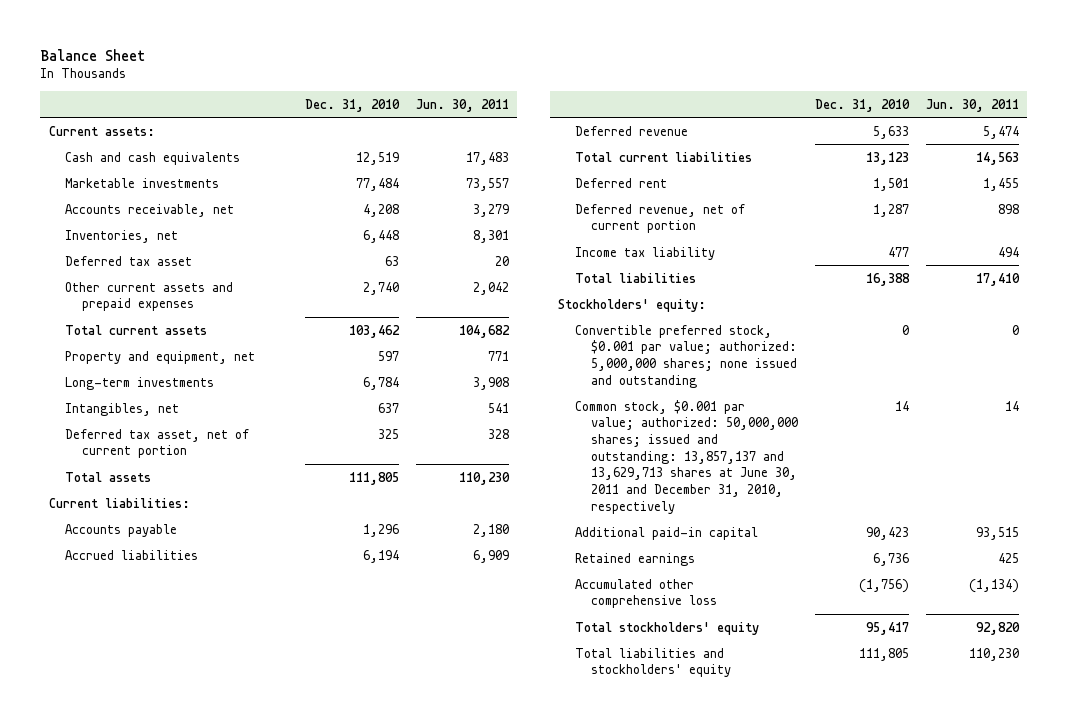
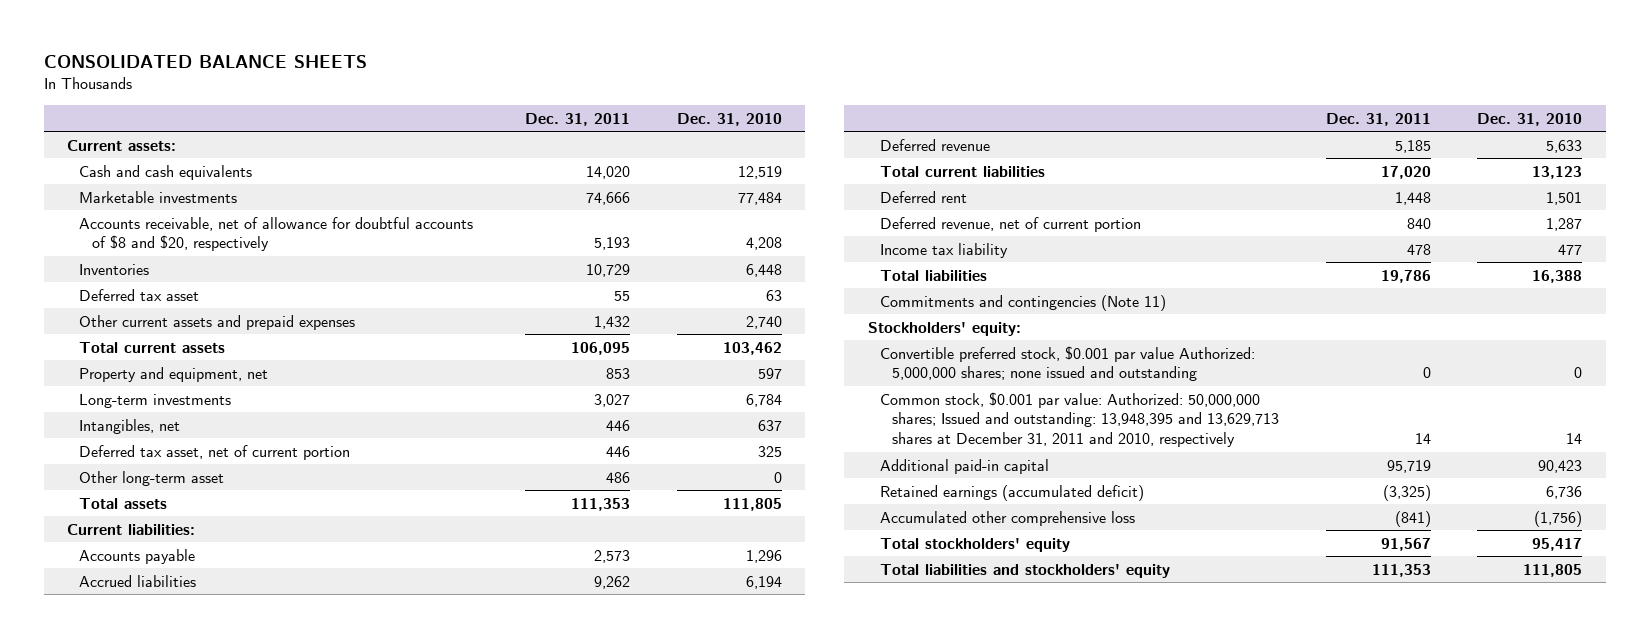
- Balance Sheet
+ CONSOLIDATED BALANCE SHEETS
- | Dec. 31, 2010 | Jun. 30, 2011
+ | Dec. 31, 2011 | Dec. 31, 2010
- Accounts receivable, net | 4,208 | 3,279
- Inventories, net | 6,448 | 8,301
+ Accounts receivable, net of allowance for doubtful accounts of $8 and $20, respectively | 5,193 | 4,208
+ Inventories | 10,729 | 6,448
+ Other long-term asset | 486 | 0
+ Commitments and contingencies (Note 11)
- Convertible preferred stock, $0.001 par value; authorized: 5,000,000 shares; none issued and outstanding | 0 | 0
- Common stock, $0.001 par value; authorized: 50,000,000 shares; issued and outstanding: 13,857,137 and 13,629,713 shares at June 30, 2011 and December 31, 2010, respectively | 14 | 14
+ Convertible preferred stock, $0.001 par value Authorized: 5,000,000 shares; none issued and outstanding | 0 | 0
+ Common stock, $0.001 par value: Authorized: 50,000,000 shares; Issued and outstanding: 13,948,395 and 13,629,713 shares at December 31, 2011 and 2010, respectively | 14 | 14
- Retained earnings | 6,736 | 425
+ Retained earnings (accumulated deficit) | (3,325) | 6,736

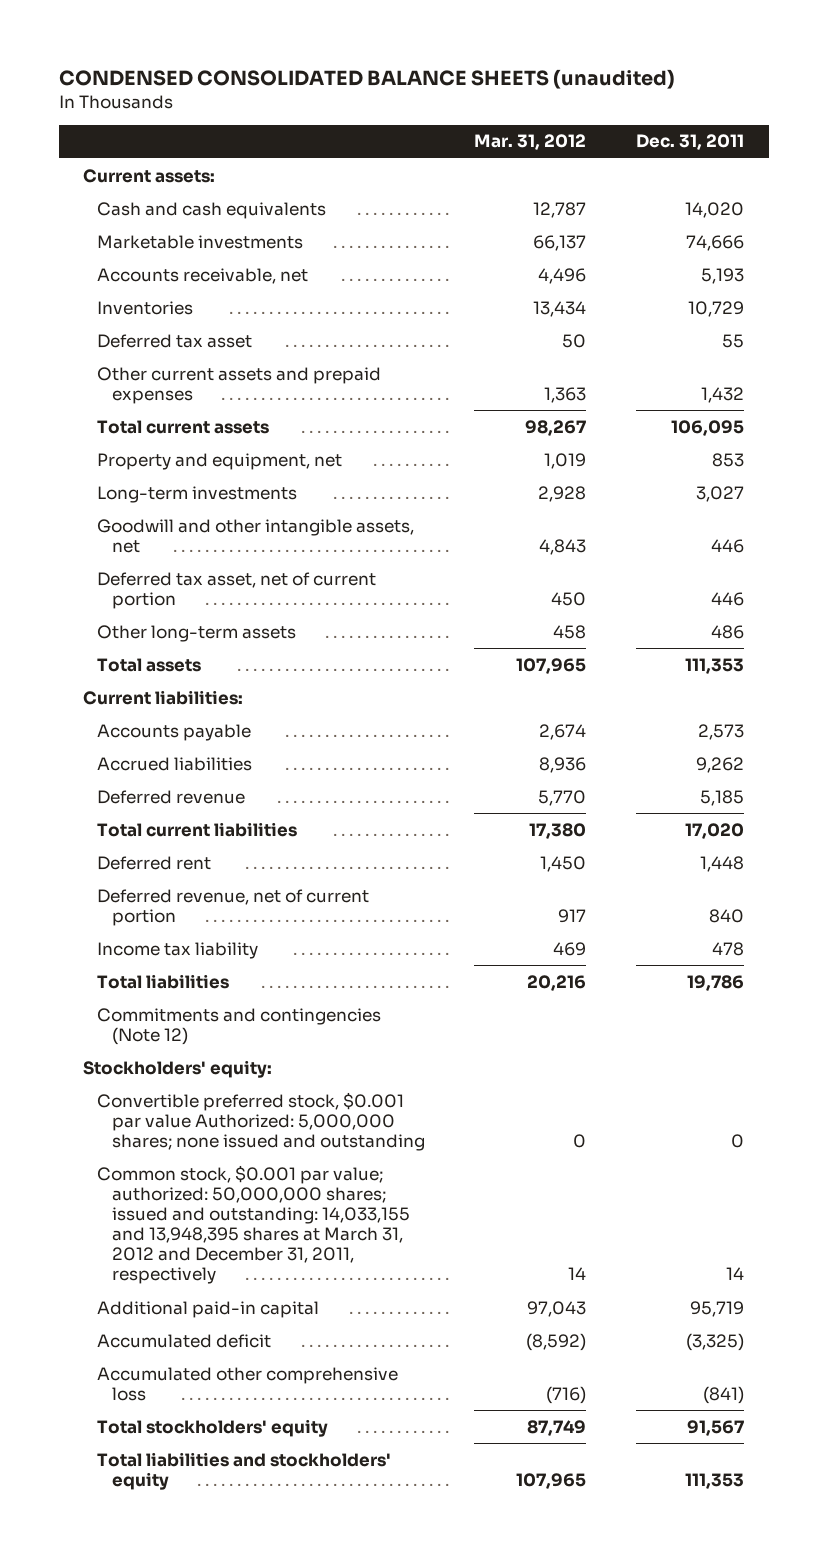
- CONSOLIDATED BALANCE SHEETS
+ CONDENSED CONSOLIDATED BALANCE SHEETS (unaudited)
- | Dec. 31, 2011 | Dec. 31, 2010
+ | Mar. 31, 2012 | Dec. 31, 2011
- Accounts receivable, net of allowance for doubtful accounts of $8 and $20, respectively | 5,193 | 4,208
+ Accounts receivable, net | 4,496 | 5,193
- Intangibles, net | 446 | 637
+ Goodwill and other intangible assets, net | 4,843 | 446
- Other long-term asset | 486 | 0
+ Other long-term assets | 458 | 486
- Commitments and contingencies (Note 11)
+ Commitments and contingencies (Note 12)
- Common stock, $0.001 par value: Authorized: 50,000,000 shares; Issued and outstanding: 13,948,395 and 13,629,713 shares at December 31, 2011 and 2010, respectively | 14 | 14
+ Common stock, $0.001 par value; authorized: 50,000,000 shares; issued and outstanding: 14,033,155 and 13,948,395 shares at March 31, 2012 and December 31, 2011, respectively | 14 | 14
- Retained earnings (accumulated deficit) | (3,325) | 6,736
+ Accumulated deficit | (8,592) | (3,325)

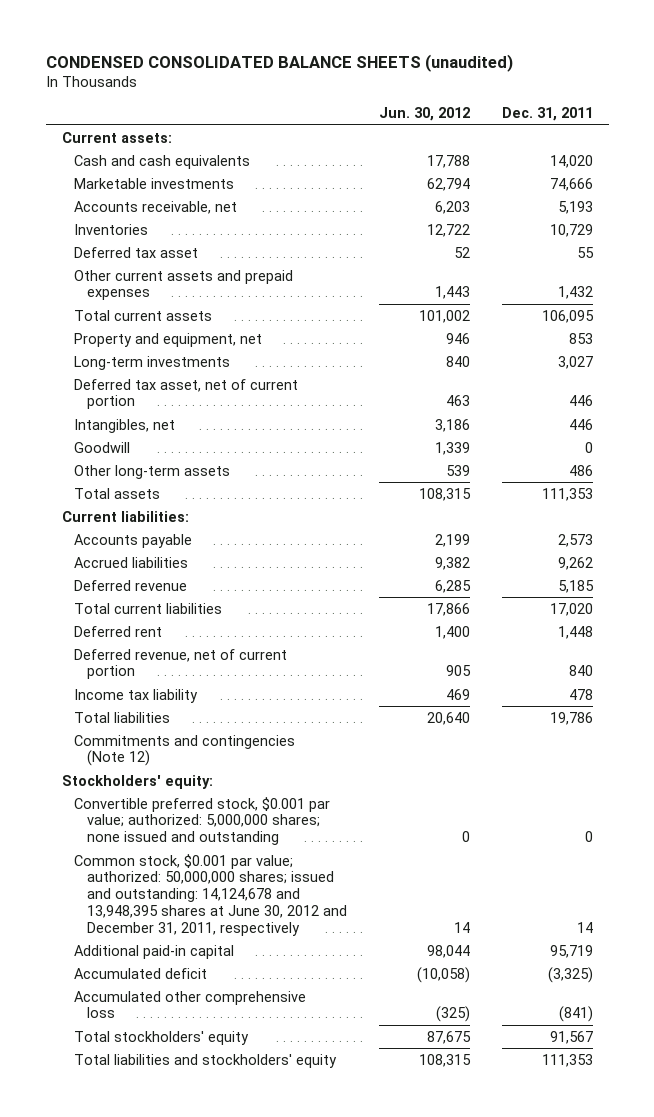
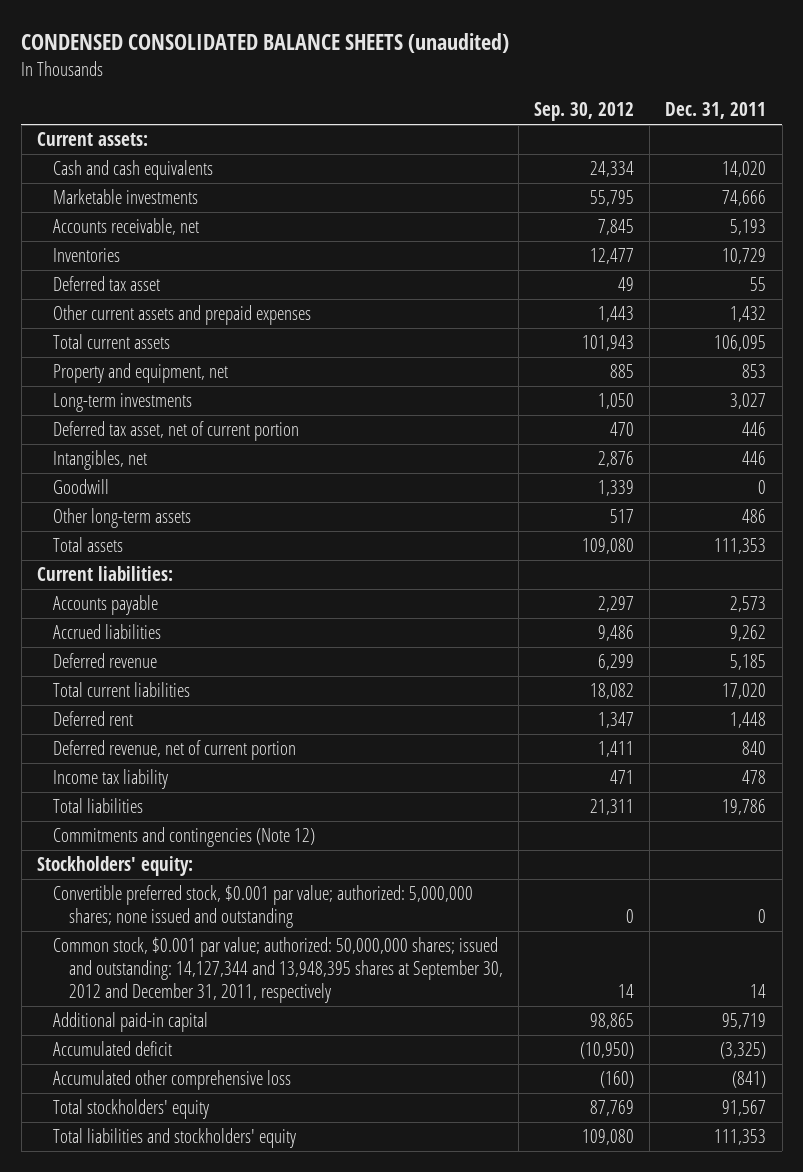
- | Jun. 30, 2012 | Dec. 31, 2011
+ | Sep. 30, 2012 | Dec. 31, 2011
- Common stock, $0.001 par value; authorized: 50,000,000 shares; issued and outstanding: 14,124,678 and 13,948,395 shares at June 30, 2012 and December 31, 2011, respectively | 14 | 14
+ Common stock, $0.001 par value; authorized: 50,000,000 shares; issued and outstanding: 14,127,344 and 13,948,395 shares at September 30, 2012 and December 31, 2011, respectively | 14 | 14

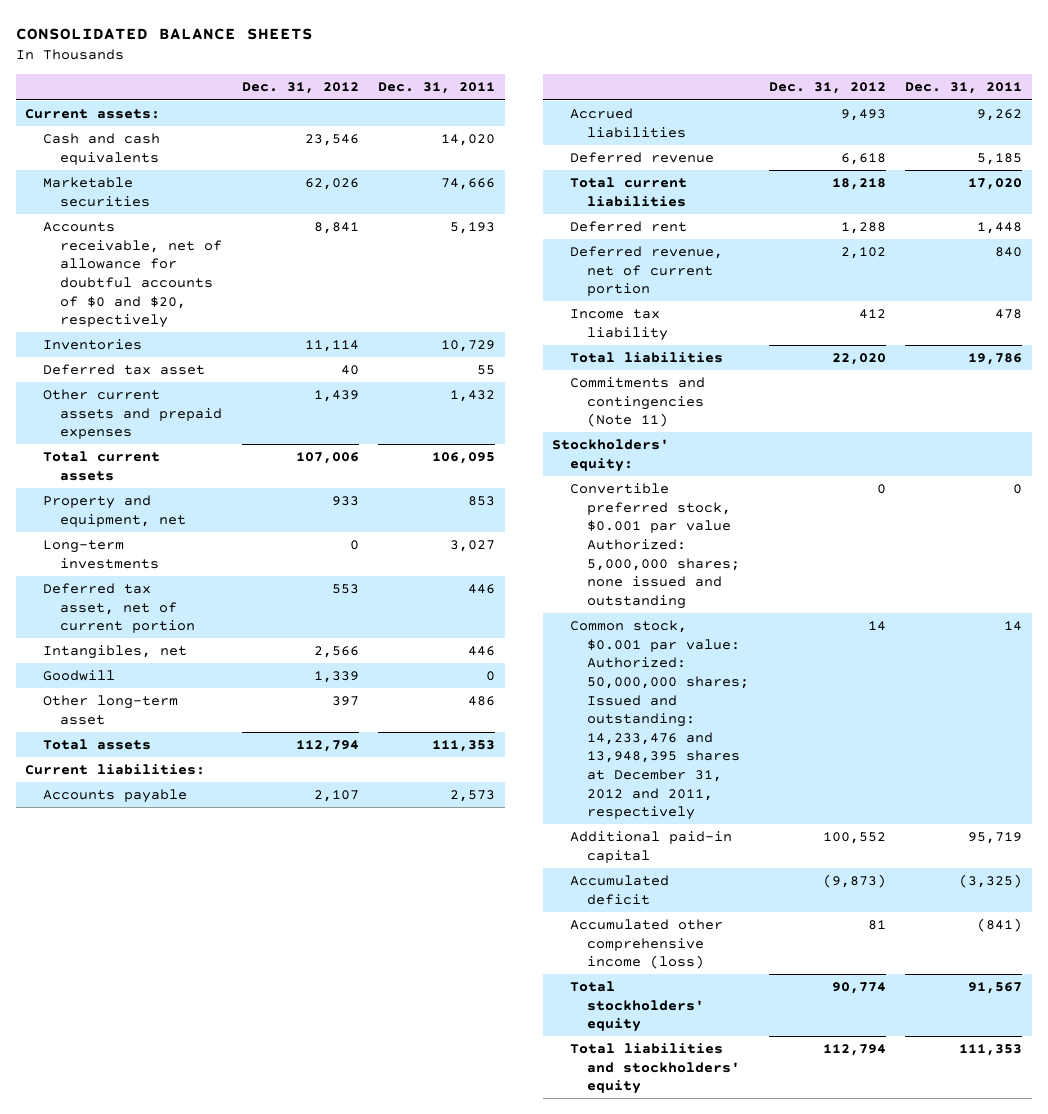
- CONDENSED CONSOLIDATED BALANCE SHEETS (unaudited)
+ CONSOLIDATED BALANCE SHEETS
- | Sep. 30, 2012 | Dec. 31, 2011
+ | Dec. 31, 2012 | Dec. 31, 2011
- Marketable investments | 55,795 | 74,666
- Accounts receivable, net | 7,845 | 5,193
+ Marketable securities | 62,026 | 74,666
+ Accounts receivable, net of allowance for doubtful accounts of $0 and $20, respectively | 8,841 | 5,193
- Other long-term assets | 517 | 486
+ Other long-term asset | 397 | 486
- Commitments and contingencies (Note 12)
+ Commitments and contingencies (Note 11)
- Convertible preferred stock, $0.001 par value; authorized: 5,000,000 shares; none issued and outstanding | 0 | 0
- Common stock, $0.001 par value; authorized: 50,000,000 shares; issued and outstanding: 14,127,344 and 13,948,395 shares at September 30, 2012 and December 31, 2011, respectively | 14 | 14
+ Convertible preferred stock, $0.001 par value Authorized: 5,000,000 shares; none issued and outstanding | 0 | 0
+ Common stock, $0.001 par value: Authorized: 50,000,000 shares; Issued and outstanding: 14,233,476 and 13,948,395 shares at December 31, 2012 and 2011, respectively | 14 | 14
- Accumulated other comprehensive loss | (160) | (841)
+ Accumulated other comprehensive income (loss) | 81 | (841)

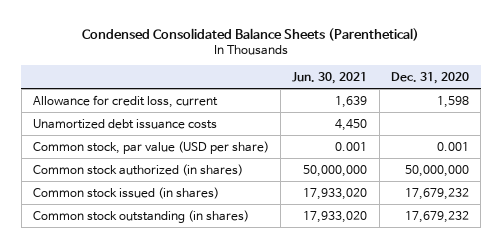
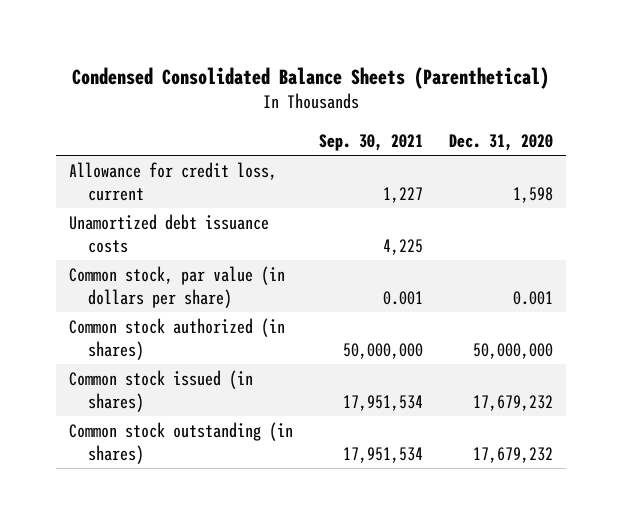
- | Jun. 30, 2021 | Dec. 31, 2020
+ | Sep. 30, 2021 | Dec. 31, 2020
- Common stock, par value (USD per share) | 0.001 | 0.001
+ Common stock, par value (in dollars per share) | 0.001 | 0.001

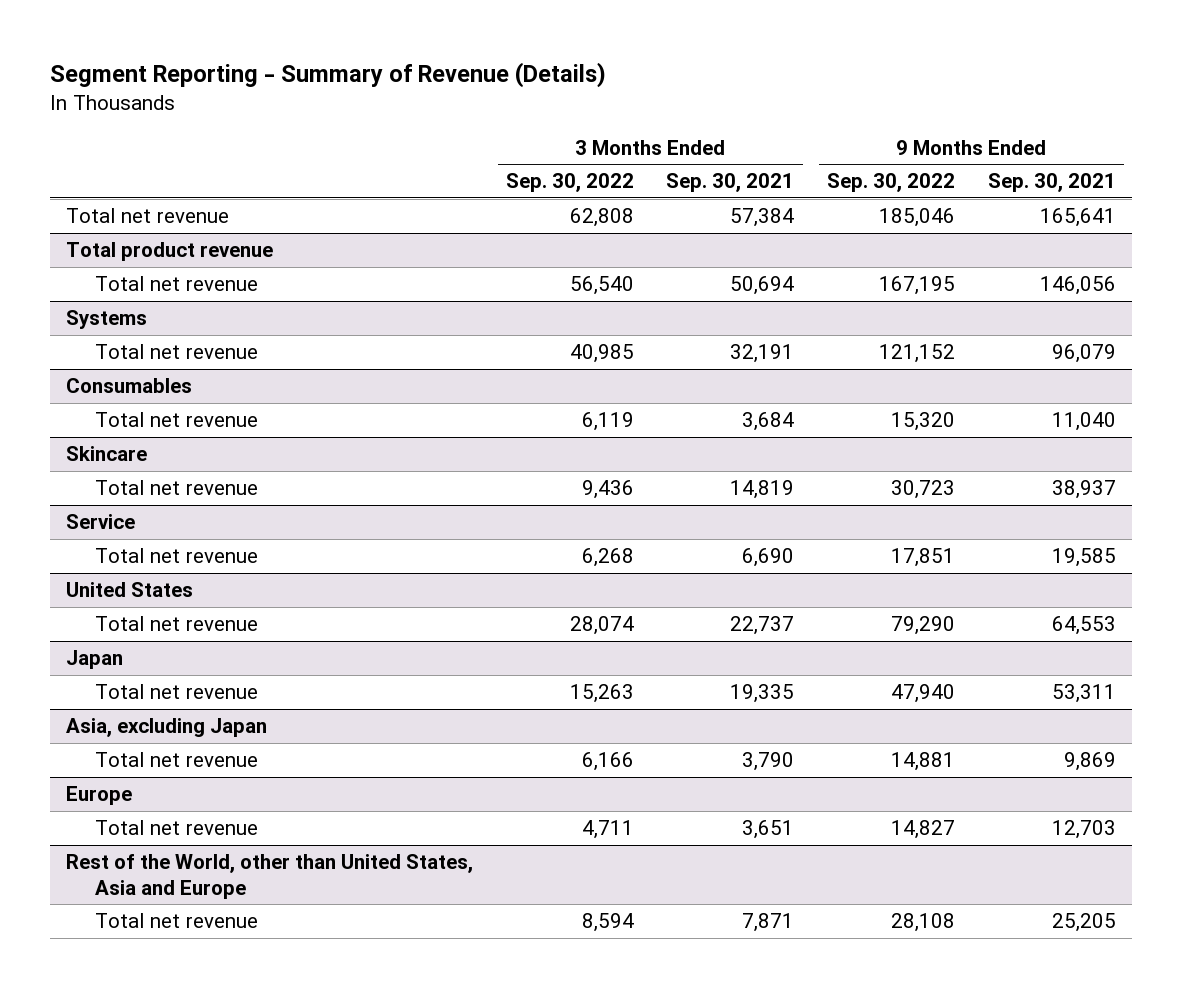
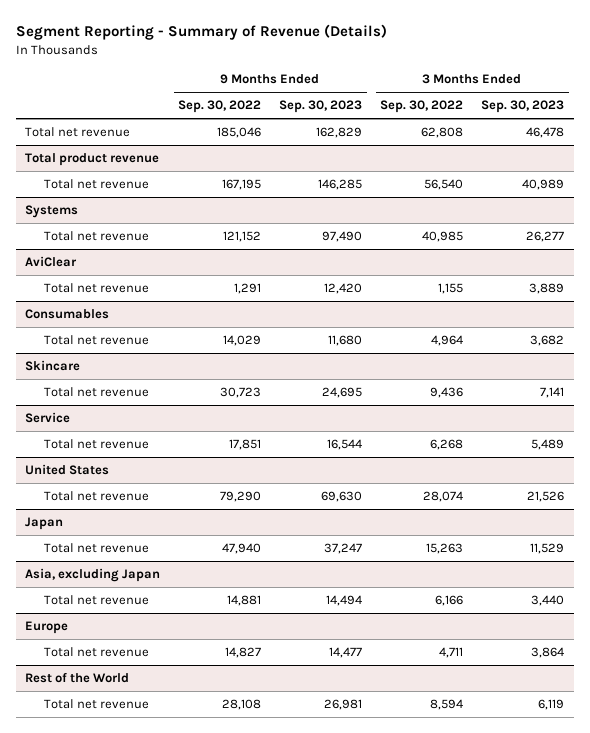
- | 3 Months Ended Sep. 30, 2022 | 3 Months Ended Sep. 30, 2021 | 9 Months Ended Sep. 30, 2022 | 9 Months Ended Sep. 30, 2021
+ | 9 Months Ended Sep. 30, 2022 | 9 Months Ended Sep. 30, 2023 | 3 Months Ended Sep. 30, 2022 | 3 Months Ended Sep. 30, 2023
+ AviClear
+ Total net revenue | 1,291 | 12,420 | 1,155 | 3,889
@ Consumables
- Total net revenue | 6,119 | 3,684 | 15,320 | 11,040
+ Total net revenue | 14,029 | 11,680 | 4,964 | 3,682
- Rest of the World, other than United States, Asia and Europe
+ Rest of the World

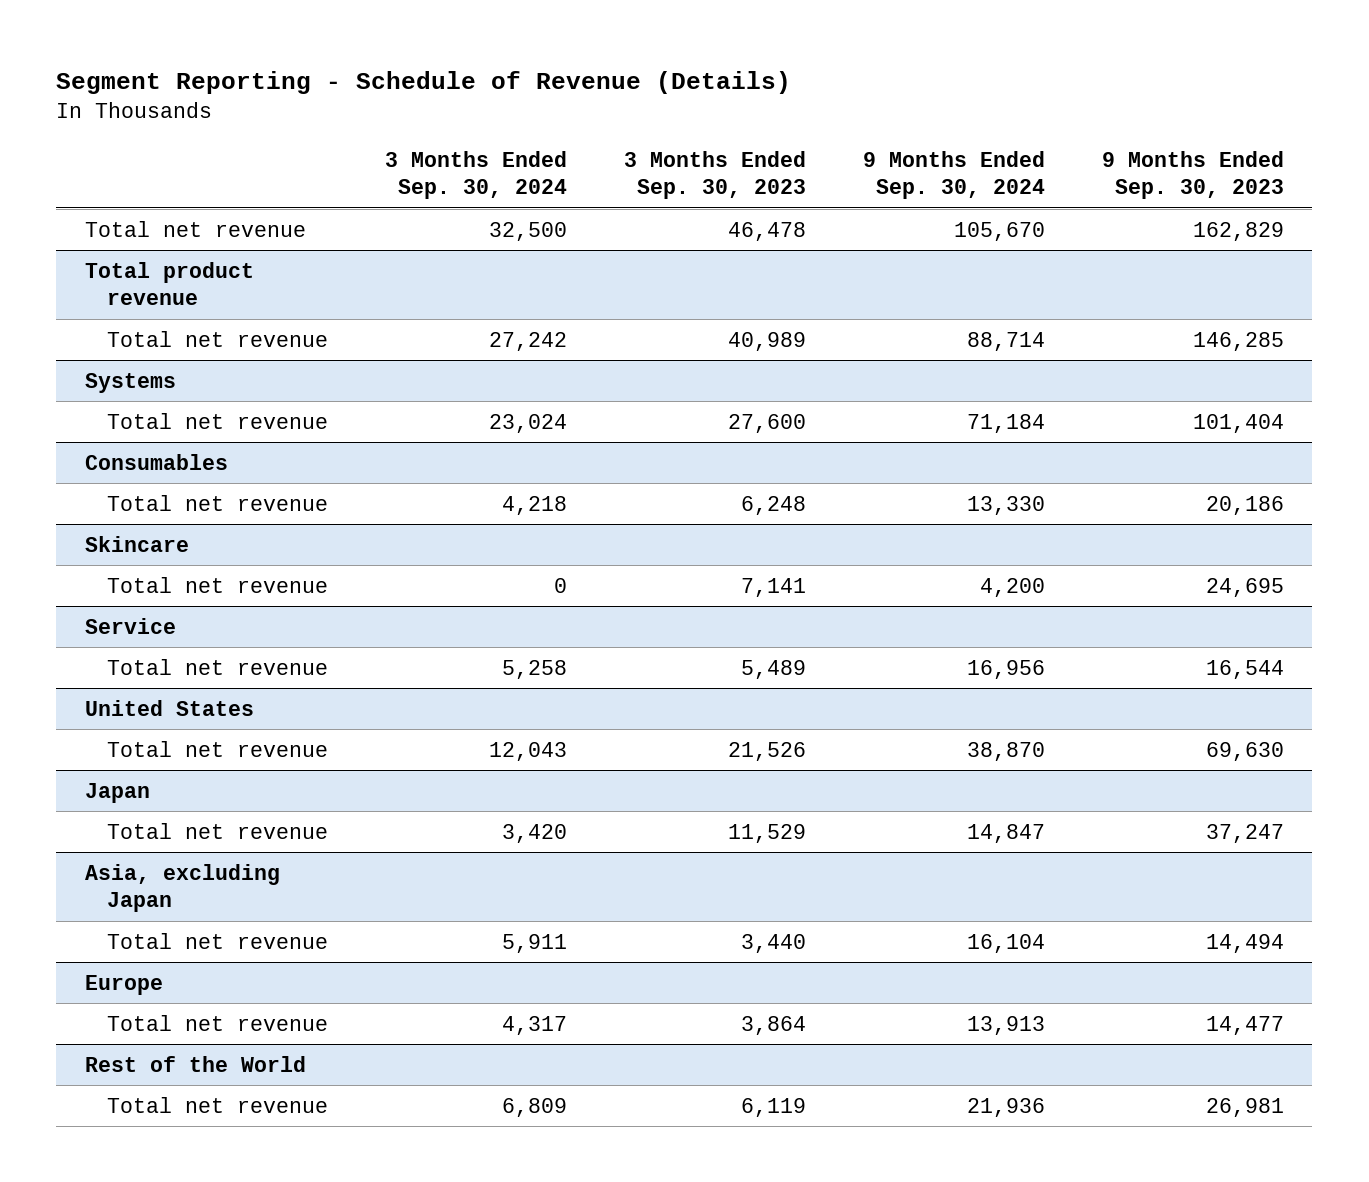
- Segment Reporting - Summary of Revenue (Details)
+ Segment Reporting - Schedule of Revenue (Details)
- | 9 Months Ended Sep. 30, 2022 | 9 Months Ended Sep. 30, 2023 | 3 Months Ended Sep. 30, 2022 | 3 Months Ended Sep. 30, 2023
+ | 3 Months Ended Sep. 30, 2024 | 3 Months Ended Sep. 30, 2023 | 9 Months Ended Sep. 30, 2024 | 9 Months Ended Sep. 30, 2023
@ Systems
- Total net revenue | 121,152 | 97,490 | 40,985 | 26,277
- AviClear
- Total net revenue | 1,291 | 12,420 | 1,155 | 3,889
@ Systems
+ Total net revenue | 23,024 | 27,600 | 71,184 | 101,404
@ Consumables
- Total net revenue | 14,029 | 11,680 | 4,964 | 3,682
+ Total net revenue | 4,218 | 6,248 | 13,330 | 20,186

